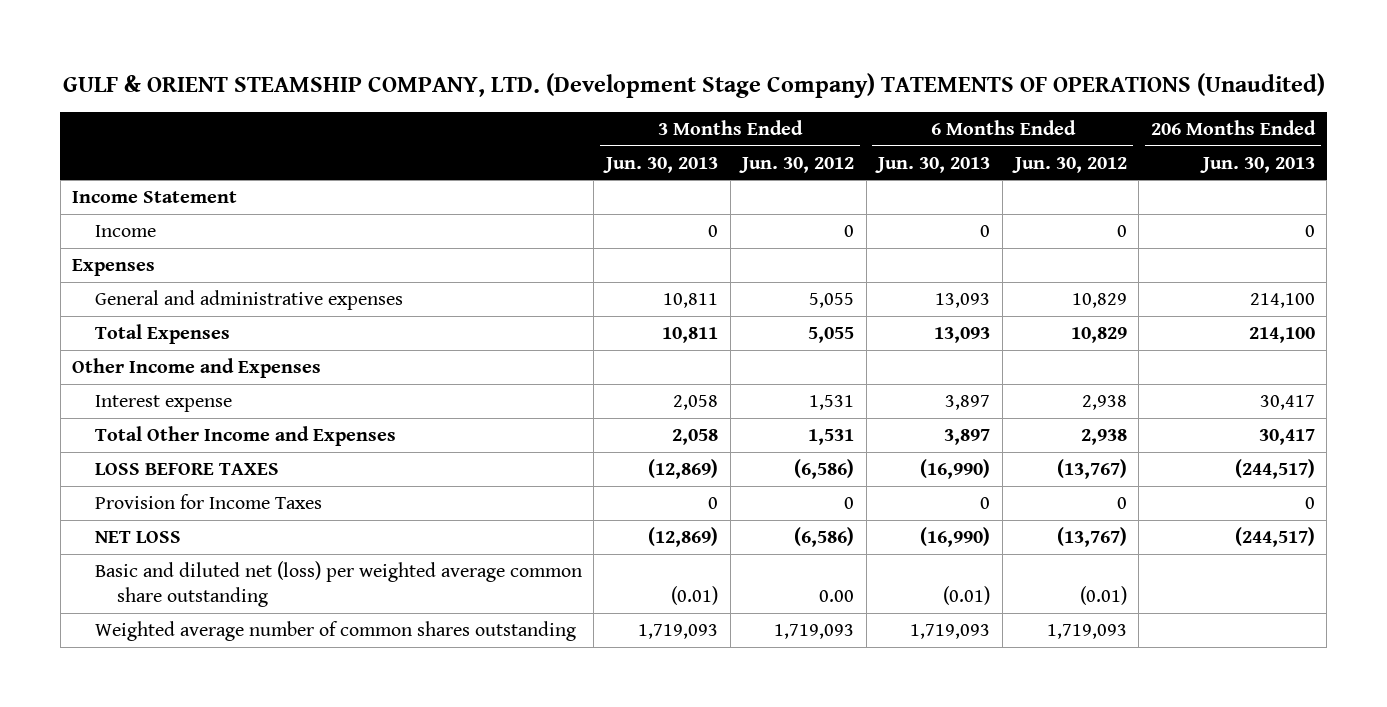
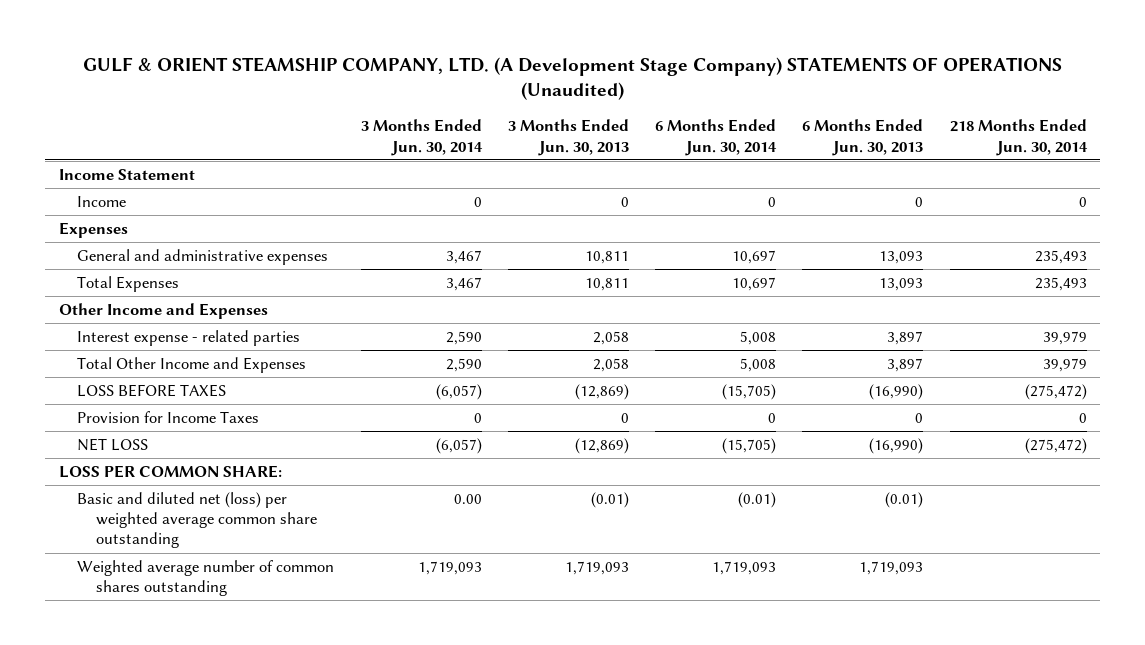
- GULF & ORIENT STEAMSHIP COMPANY, LTD. (Development Stage Company) TATEMENTS OF OPERATIONS (Unaudited)
+ GULF & ORIENT STEAMSHIP COMPANY, LTD. (A Development Stage Company) STATEMENTS OF OPERATIONS (Unaudited)
- | 3 Months Ended Jun. 30, 2013 | 3 Months Ended Jun. 30, 2012 | 6 Months Ended Jun. 30, 2013 | 6 Months Ended Jun. 30, 2012 | 206 Months Ended Jun. 30, 2013
+ | 3 Months Ended Jun. 30, 2014 | 3 Months Ended Jun. 30, 2013 | 6 Months Ended Jun. 30, 2014 | 6 Months Ended Jun. 30, 2013 | 218 Months Ended Jun. 30, 2014
- Interest expense | 2,058 | 1,531 | 3,897 | 2,938 | 30,417
+ Interest expense - related parties | 2,590 | 2,058 | 5,008 | 3,897 | 39,979
+ LOSS PER COMMON SHARE:

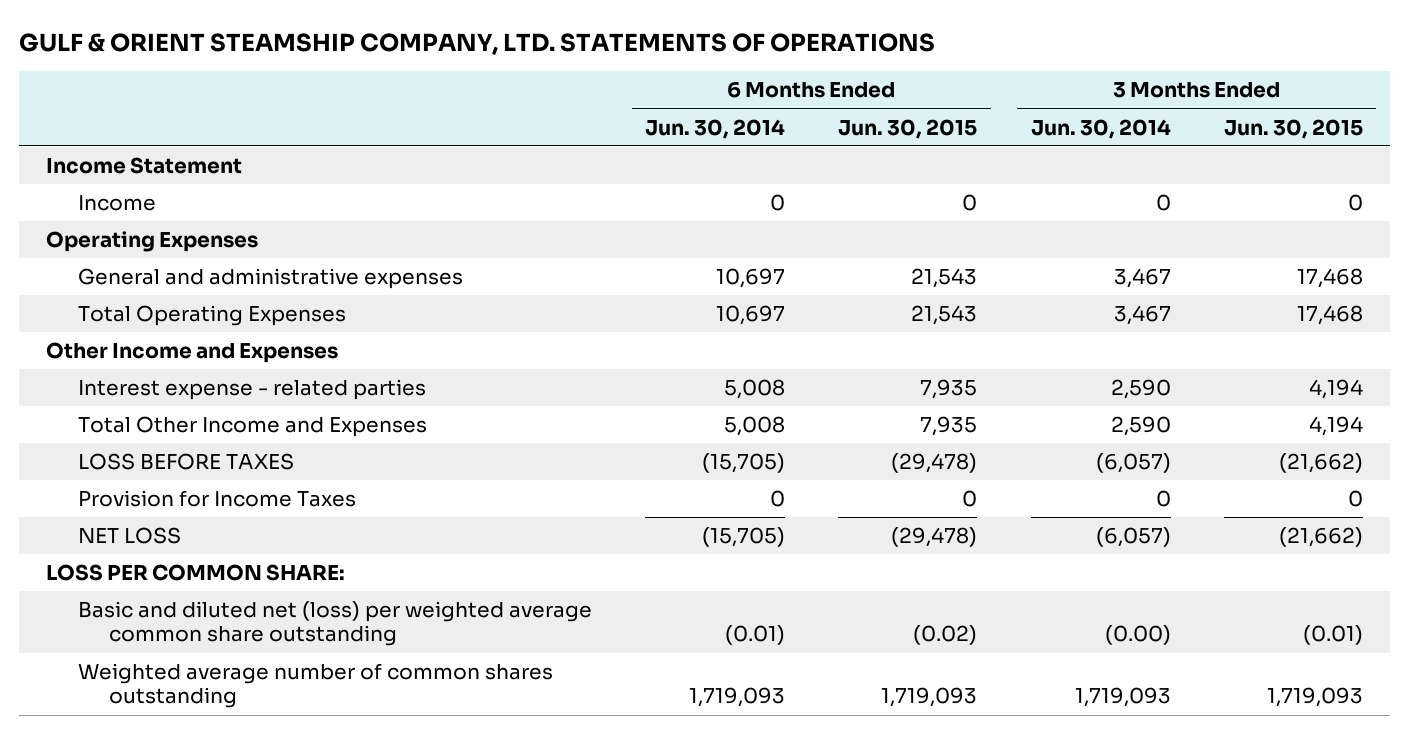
- GULF & ORIENT STEAMSHIP COMPANY, LTD. (A Development Stage Company) STATEMENTS OF OPERATIONS (Unaudited)
+ GULF & ORIENT STEAMSHIP COMPANY, LTD. STATEMENTS OF OPERATIONS
- | 3 Months Ended Jun. 30, 2014 | 3 Months Ended Jun. 30, 2013 | 6 Months Ended Jun. 30, 2014 | 6 Months Ended Jun. 30, 2013 | 218 Months Ended Jun. 30, 2014
+ | 6 Months Ended Jun. 30, 2014 | 6 Months Ended Jun. 30, 2015 | 3 Months Ended Jun. 30, 2014 | 3 Months Ended Jun. 30, 2015
- Expenses
+ Operating Expenses
- Total Expenses | 3,467 | 10,811 | 10,697 | 13,093 | 235,493
+ Total Operating Expenses | 10,697 | 21,543 | 3,467 | 17,468
- Basic and diluted net (loss) per weighted average common share outstanding | 0.00 | (0.01) | (0.01) | (0.01) |
+ Basic and diluted net (loss) per weighted average common share outstanding | (0.01) | (0.02) | (0.00) | (0.01)

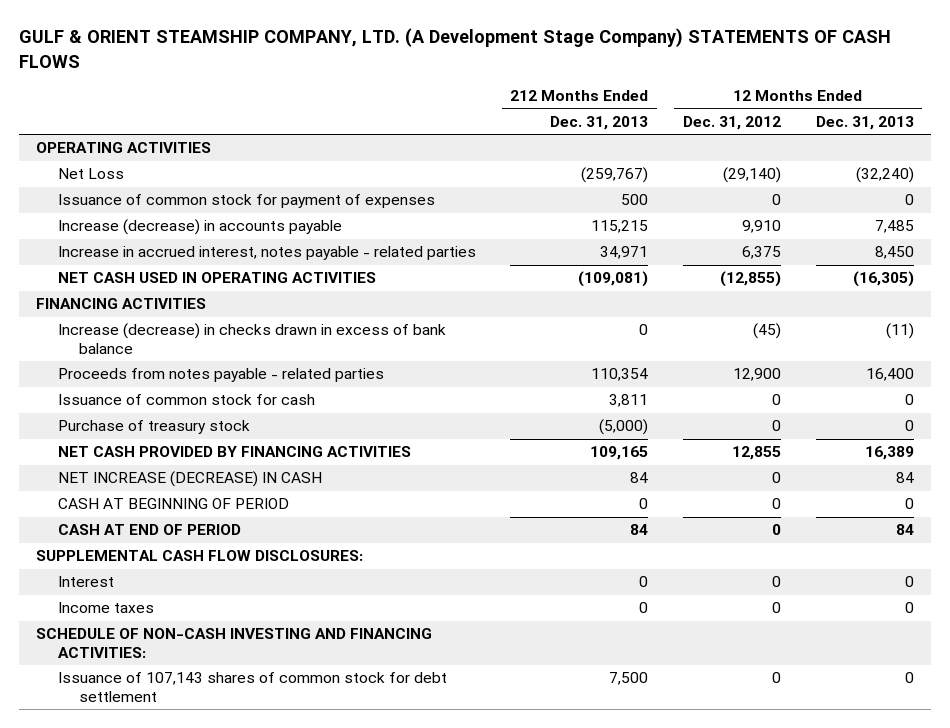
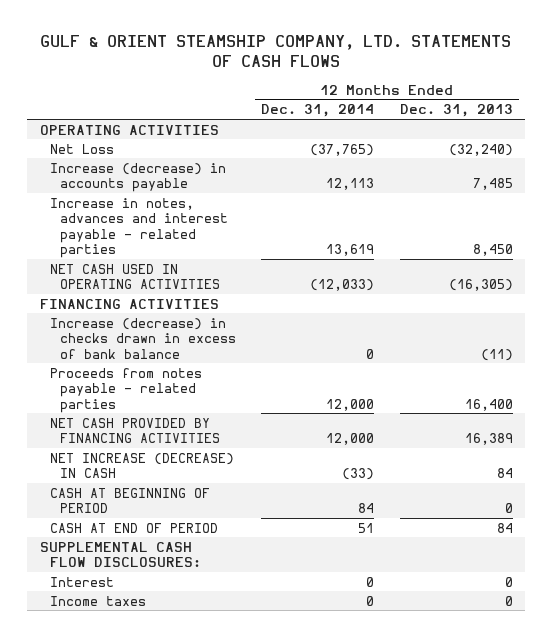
- GULF & ORIENT STEAMSHIP COMPANY, LTD. (A Development Stage Company) STATEMENTS OF CASH FLOWS
+ GULF & ORIENT STEAMSHIP COMPANY, LTD. STATEMENTS OF CASH FLOWS
- | 212 Months Ended Dec. 31, 2013 | 12 Months Ended Dec. 31, 2012 | 12 Months Ended Dec. 31, 2013
+ | 12 Months Ended Dec. 31, 2014 | 12 Months Ended Dec. 31, 2013
- Issuance of common stock for payment of expenses | 500 | 0 | 0
- Increase in accrued interest, notes payable - related parties | 34,971 | 6,375 | 8,450
+ Increase in notes, advances and interest payable - related parties | 13,619 | 8,450
- Issuance of common stock for cash | 3,811 | 0 | 0
- Purchase of treasury stock | (5,000) | 0 | 0
- SCHEDULE OF NON-CASH INVESTING AND FINANCING ACTIVITIES:
- Issuance of 107,143 shares of common stock for debt settlement | 7,500 | 0 | 0

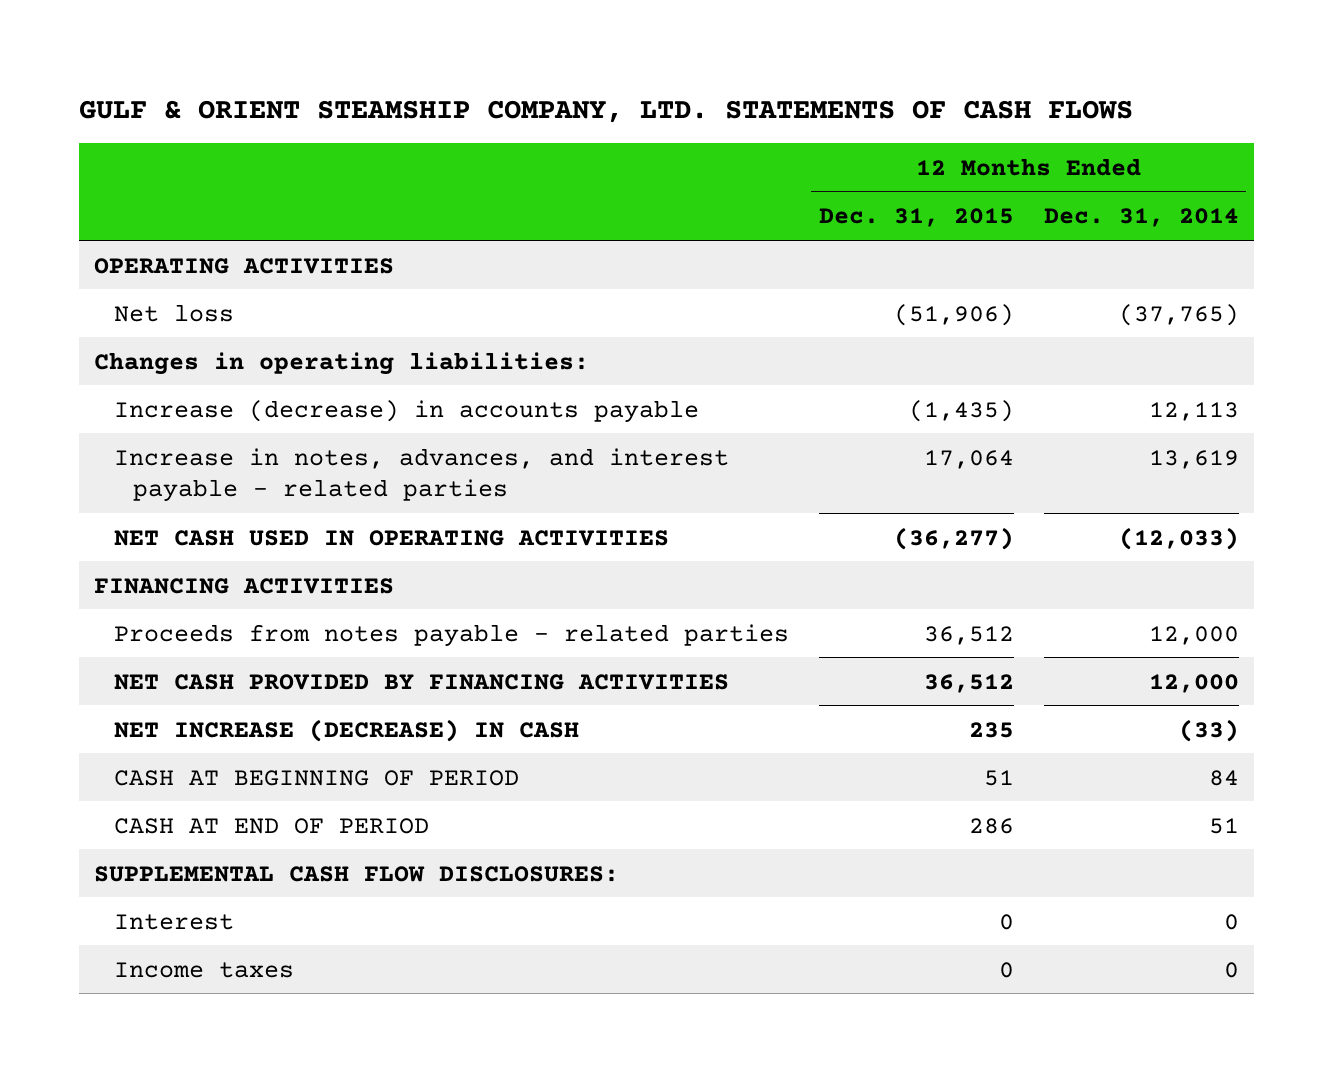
- | 12 Months Ended Dec. 31, 2014 | 12 Months Ended Dec. 31, 2013
+ | 12 Months Ended Dec. 31, 2015 | 12 Months Ended Dec. 31, 2014
- Net Loss | (37,765) | (32,240)
+ Net loss | (51,906) | (37,765)
+ Changes in operating liabilities:
- Increase in notes, advances and interest payable - related parties | 13,619 | 8,450
+ Increase in notes, advances, and interest payable - related parties | 17,064 | 13,619
- Increase (decrease) in checks drawn in excess of bank balance | 0 | (11)

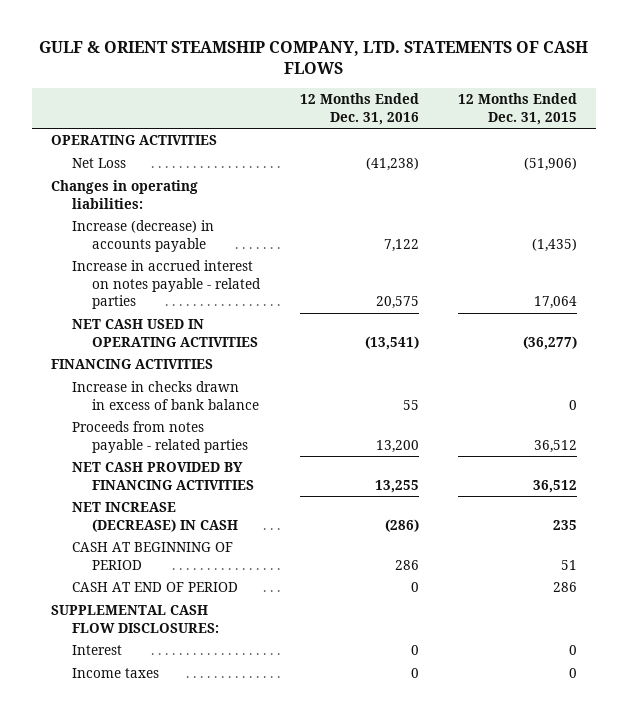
- | 12 Months Ended Dec. 31, 2015 | 12 Months Ended Dec. 31, 2014
+ | 12 Months Ended Dec. 31, 2016 | 12 Months Ended Dec. 31, 2015
- Net loss | (51,906) | (37,765)
+ Net Loss | (41,238) | (51,906)
- Increase in notes, advances, and interest payable - related parties | 17,064 | 13,619
+ Increase in accrued interest on notes payable - related parties | 20,575 | 17,064
+ Increase in checks drawn in excess of bank balance | 55 | 0

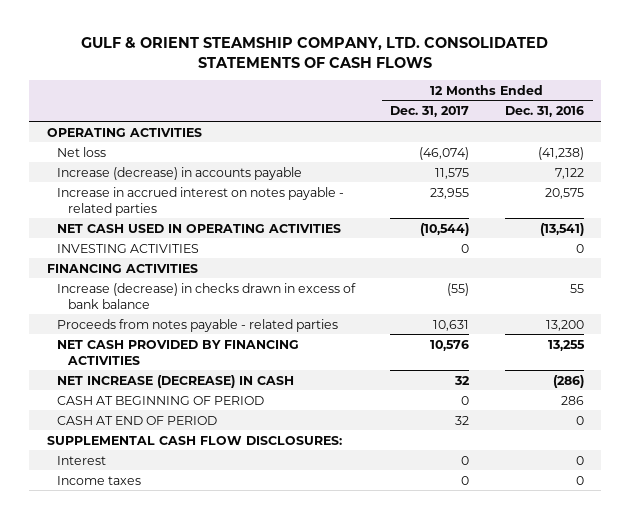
- GULF & ORIENT STEAMSHIP COMPANY, LTD. STATEMENTS OF CASH FLOWS
+ GULF & ORIENT STEAMSHIP COMPANY, LTD. CONSOLIDATED STATEMENTS OF CASH FLOWS
- | 12 Months Ended Dec. 31, 2016 | 12 Months Ended Dec. 31, 2015
+ | 12 Months Ended Dec. 31, 2017 | 12 Months Ended Dec. 31, 2016
- Net Loss | (41,238) | (51,906)
- Changes in operating liabilities:
+ Net loss | (46,074) | (41,238)
+ INVESTING ACTIVITIES | 0 | 0
- Increase in checks drawn in excess of bank balance | 55 | 0
+ Increase (decrease) in checks drawn in excess of bank balance | (55) | 55

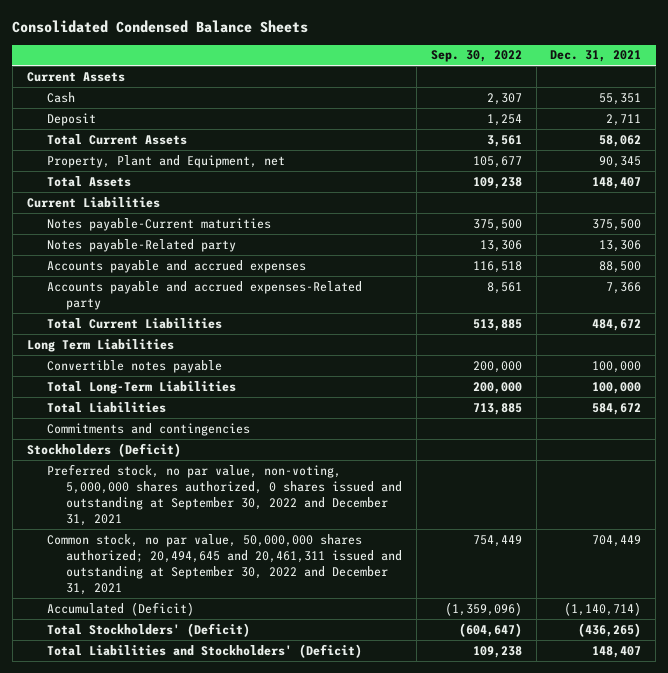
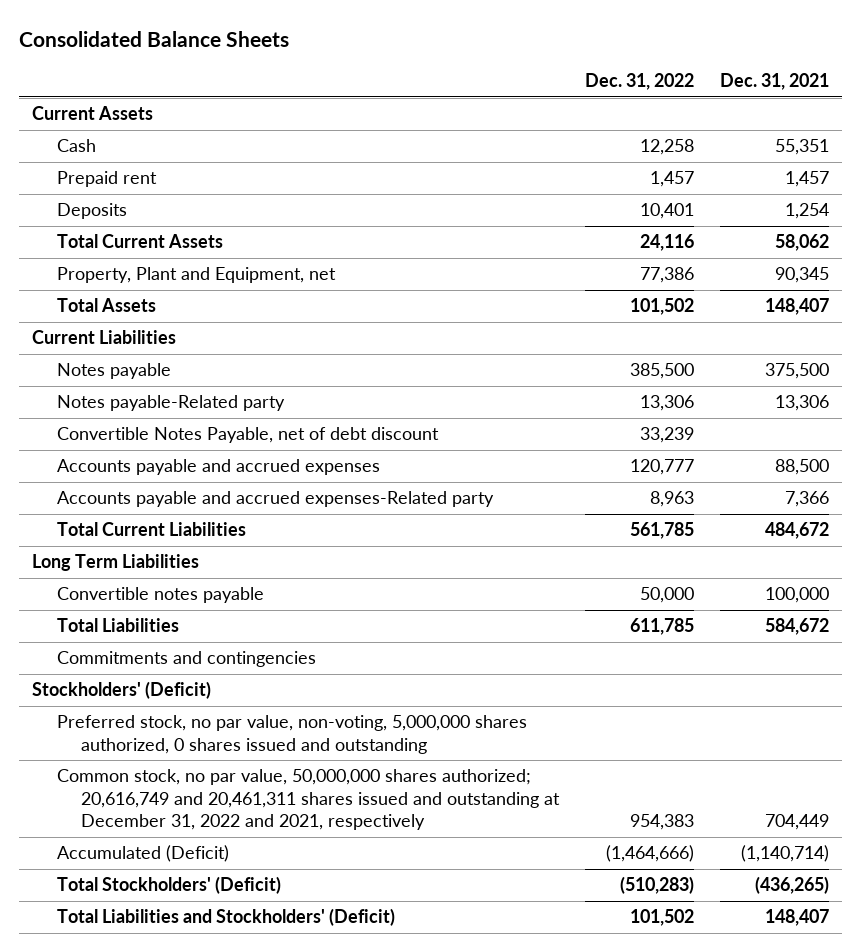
- Consolidated Condensed Balance Sheets
+ Consolidated Balance Sheets
- | Sep. 30, 2022 | Dec. 31, 2021
+ | Dec. 31, 2022 | Dec. 31, 2021
- Deposit | 1,254 | 2,711
+ Prepaid rent | 1,457 | 1,457
+ Deposits | 10,401 | 1,254
- Notes payable-Current maturities | 375,500 | 375,500
+ Notes payable | 385,500 | 375,500
+ Convertible Notes Payable, net of debt discount | 33,239 |
- Total Long-Term Liabilities | 200,000 | 100,000
- Stockholders (Deficit)
- Preferred stock, no par value, non-voting, 5,000,000 shares authorized, 0 shares issued and outstanding at September 30, 2022 and December 31, 2021
- Common stock, no par value, 50,000,000 shares authorized; 20,494,645 and 20,461,311 issued and outstanding at September 30, 2022 and December 31, 2021 | 754,449 | 704,449
+ Stockholders' (Deficit)
+ Preferred stock, no par value, non-voting, 5,000,000 shares authorized, 0 shares issued and outstanding
+ Common stock, no par value, 50,000,000 shares authorized; 20,616,749 and 20,461,311 shares issued and outstanding at December 31, 2022 and 2021, respectively | 954,383 | 704,449

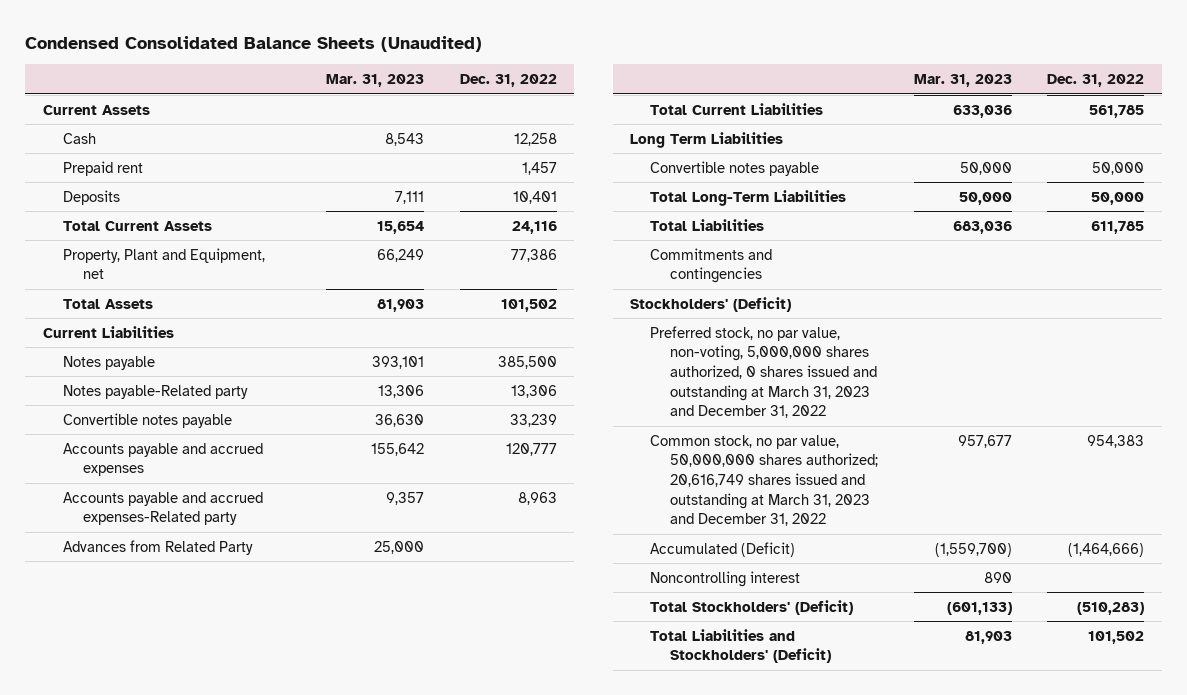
- Consolidated Balance Sheets
+ Condensed Consolidated Balance Sheets (Unaudited)
- | Dec. 31, 2022 | Dec. 31, 2021
+ | Mar. 31, 2023 | Dec. 31, 2022
- Convertible Notes Payable, net of debt discount | 33,239 |
+ Convertible notes payable | 36,630 | 33,239
+ Advances from Related Party | 25,000 |
+ Total Long-Term Liabilities | 50,000 | 50,000
- Preferred stock, no par value, non-voting, 5,000,000 shares authorized, 0 shares issued and outstanding
- Common stock, no par value, 50,000,000 shares authorized; 20,616,749 and 20,461,311 shares issued and outstanding at December 31, 2022 and 2021, respectively | 954,383 | 704,449
+ Preferred stock, no par value, non-voting, 5,000,000 shares authorized, 0 shares issued and outstanding at March 31, 2023 and December 31, 2022
+ Common stock, no par value, 50,000,000 shares authorized; 20,616,749 shares issued and outstanding at March 31, 2023 and December 31, 2022 | 957,677 | 954,383
+ Noncontrolling interest | 890 |

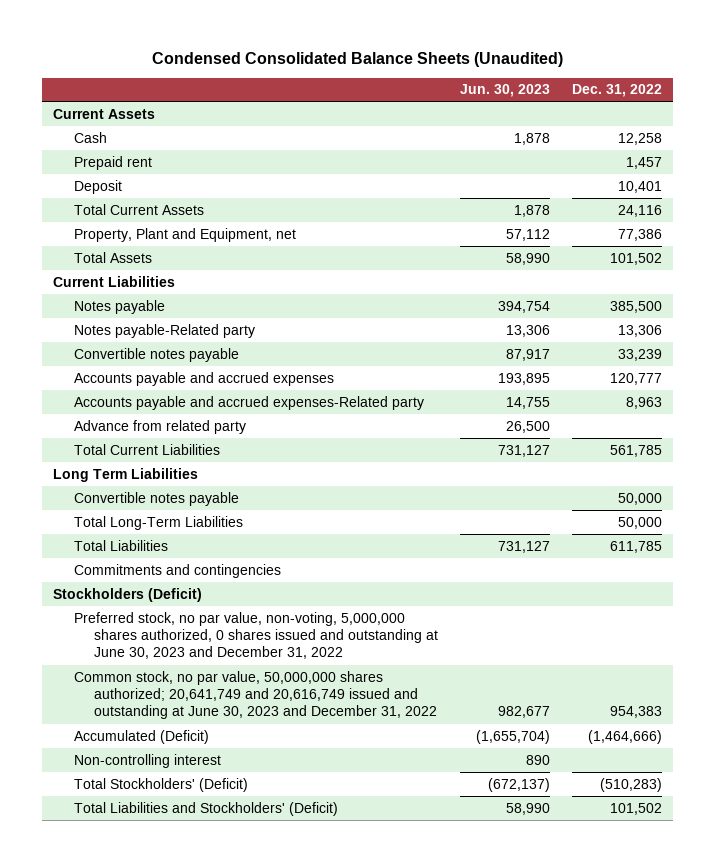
- | Mar. 31, 2023 | Dec. 31, 2022
+ | Jun. 30, 2023 | Dec. 31, 2022
- Deposits | 7,111 | 10,401
+ Deposit | | 10,401
- Advances from Related Party | 25,000 |
+ Advance from related party | 26,500 |
- Stockholders' (Deficit)
- Preferred stock, no par value, non-voting, 5,000,000 shares authorized, 0 shares issued and outstanding at March 31, 2023 and December 31, 2022
- Common stock, no par value, 50,000,000 shares authorized; 20,616,749 shares issued and outstanding at March 31, 2023 and December 31, 2022 | 957,677 | 954,383
+ Stockholders (Deficit)
+ Preferred stock, no par value, non-voting, 5,000,000 shares authorized, 0 shares issued and outstanding at June 30, 2023 and December 31, 2022
+ Common stock, no par value, 50,000,000 shares authorized; 20,641,749 and 20,616,749 issued and outstanding at June 30, 2023 and December 31, 2022 | 982,677 | 954,383
- Noncontrolling interest | 890 |
+ Non-controlling interest | 890 |

